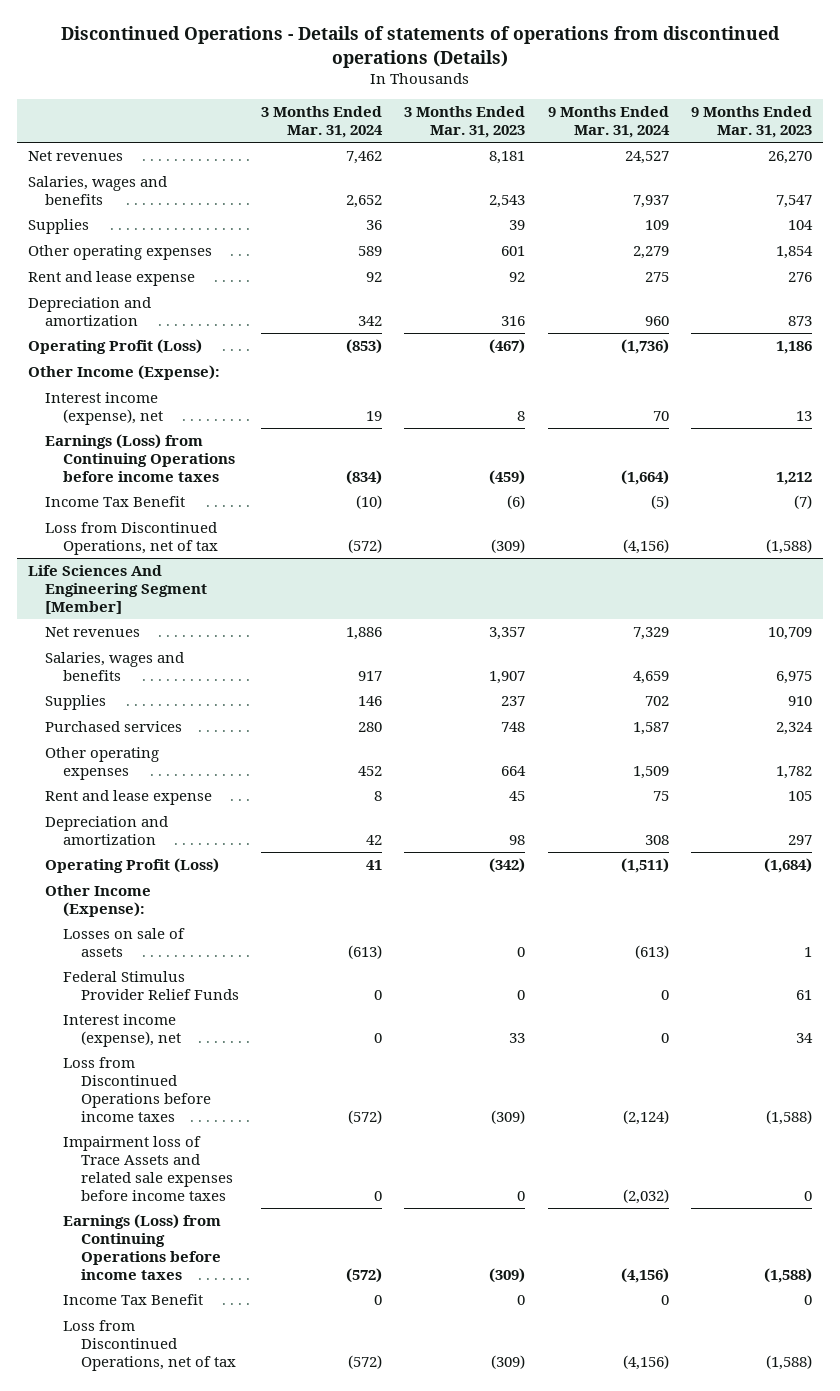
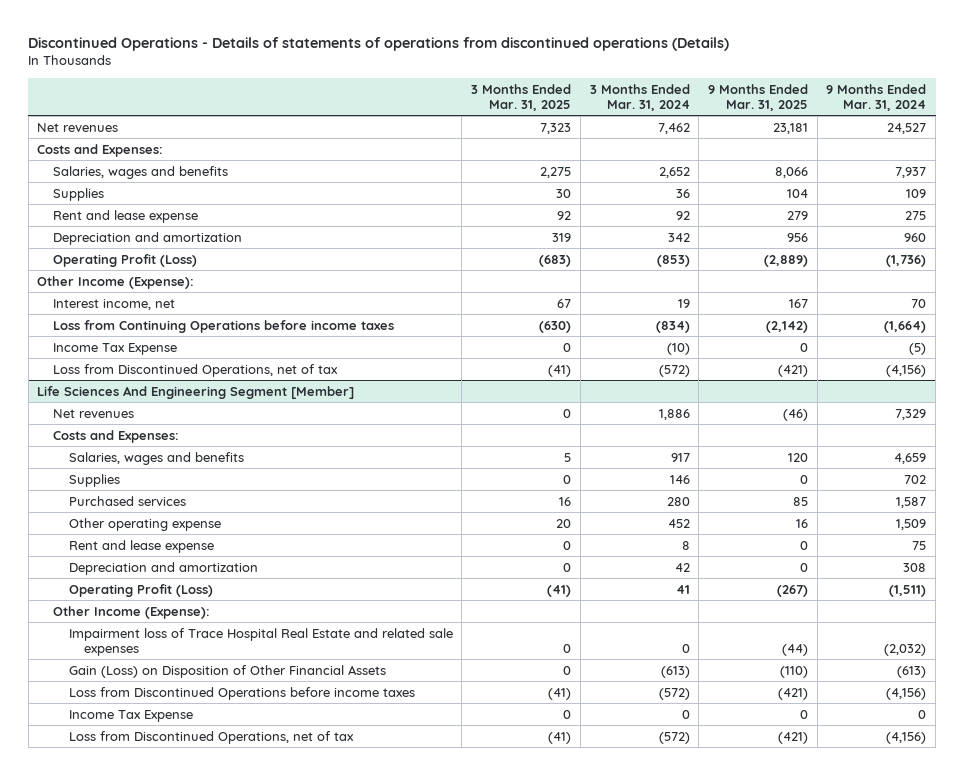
- | 3 Months Ended Mar. 31, 2024 | 3 Months Ended Mar. 31, 2023 | 9 Months Ended Mar. 31, 2024 | 9 Months Ended Mar. 31, 2023
+ | 3 Months Ended Mar. 31, 2025 | 3 Months Ended Mar. 31, 2024 | 9 Months Ended Mar. 31, 2025 | 9 Months Ended Mar. 31, 2024
+ Costs and Expenses:
- Other operating expenses | 589 | 601 | 2,279 | 1,854
- Interest income (expense), net | 19 | 8 | 70 | 13
- Earnings (Loss) from Continuing Operations before income taxes | (834) | (459) | (1,664) | 1,212
- Income Tax Benefit | (10) | (6) | (5) | (7)
+ Interest income, net | 67 | 19 | 167 | 70
+ Loss from Continuing Operations before income taxes | (630) | (834) | (2,142) | (1,664)
+ Income Tax Expense | 0 | (10) | 0 | (5)
@ Life Sciences And Engineering Segment [Member]
+ Costs and Expenses:
- Other operating expenses | 452 | 664 | 1,509 | 1,782
+ Other operating expense | 20 | 452 | 16 | 1,509
- Losses on sale of assets | (613) | 0 | (613) | 1
- Federal Stimulus Provider Relief Funds | 0 | 0 | 0 | 61
- Interest income (expense), net | 0 | 33 | 0 | 34
- Loss from Discontinued Operations before income taxes | (572) | (309) | (2,124) | (1,588)
- Impairment loss of Trace Assets and related sale expenses before income taxes | 0 | 0 | (2,032) | 0
- Earnings (Loss) from Continuing Operations before income taxes | (572) | (309) | (4,156) | (1,588)
- Income Tax Benefit | 0 | 0 | 0 | 0
+ Impairment loss of Trace Hospital Real Estate and related sale expenses | 0 | 0 | (44) | (2,032)
+ Gain (Loss) on Disposition of Other Financial Assets | 0 | (613) | (110) | (613)
+ Loss from Discontinued Operations before income taxes | (41) | (572) | (421) | (4,156)
+ Income Tax Expense | 0 | 0 | 0 | 0

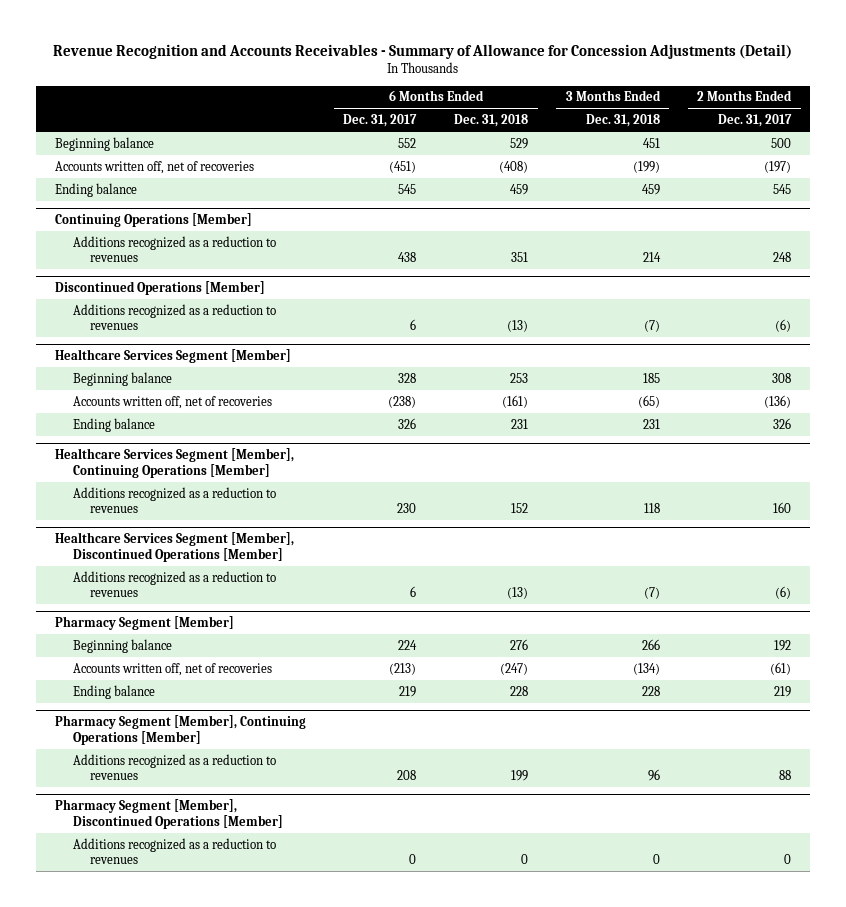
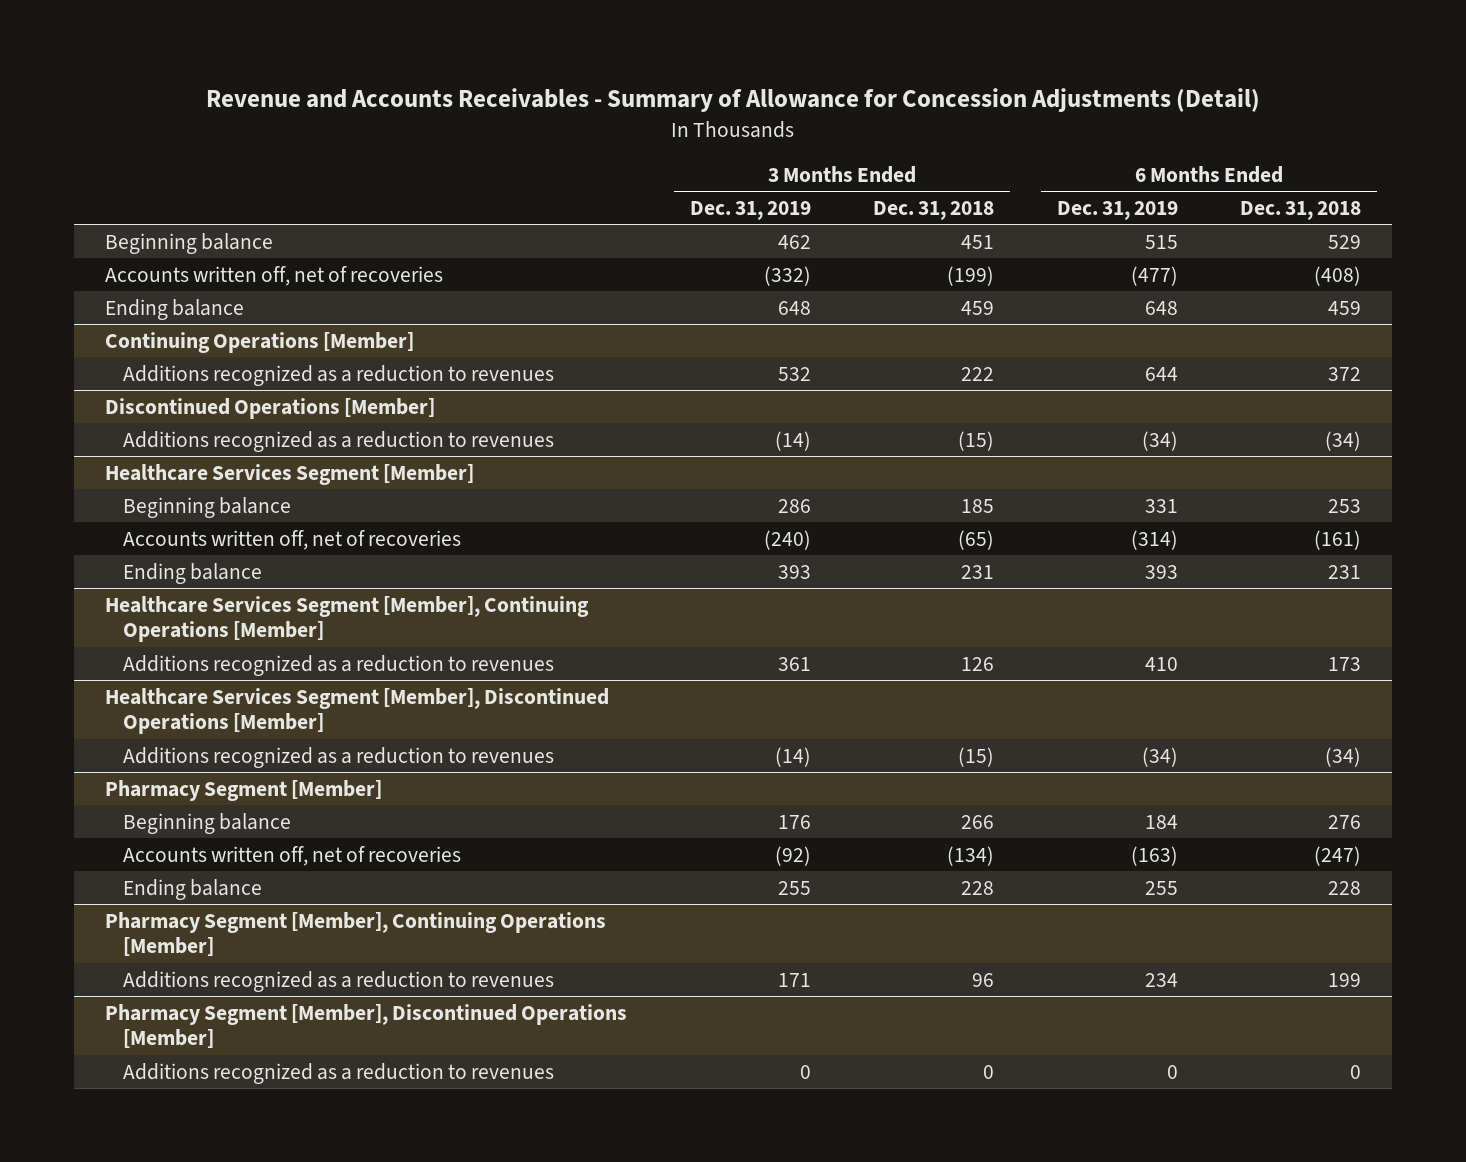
- Revenue Recognition and Accounts Receivables - Summary of Allowance for Concession Adjustments (Detail)
+ Revenue and Accounts Receivables - Summary of Allowance for Concession Adjustments (Detail)
- | 6 Months Ended Dec. 31, 2017 | 6 Months Ended Dec. 31, 2018 | 3 Months Ended Dec. 31, 2018 | 2 Months Ended Dec. 31, 2017
+ | 3 Months Ended Dec. 31, 2019 | 3 Months Ended Dec. 31, 2018 | 6 Months Ended Dec. 31, 2019 | 6 Months Ended Dec. 31, 2018
@ Continuing Operations [Member]
- Additions recognized as a reduction to revenues | 438 | 351 | 214 | 248
+ Additions recognized as a reduction to revenues | 532 | 222 | 644 | 372
@ Discontinued Operations [Member]
- Additions recognized as a reduction to revenues | 6 | (13) | (7) | (6)
+ Additions recognized as a reduction to revenues | (14) | (15) | (34) | (34)
@ Healthcare Services Segment [Member], Continuing Operations [Member]
- Additions recognized as a reduction to revenues | 230 | 152 | 118 | 160
+ Additions recognized as a reduction to revenues | 361 | 126 | 410 | 173
@ Healthcare Services Segment [Member], Discontinued Operations [Member]
- Additions recognized as a reduction to revenues | 6 | (13) | (7) | (6)
+ Additions recognized as a reduction to revenues | (14) | (15) | (34) | (34)

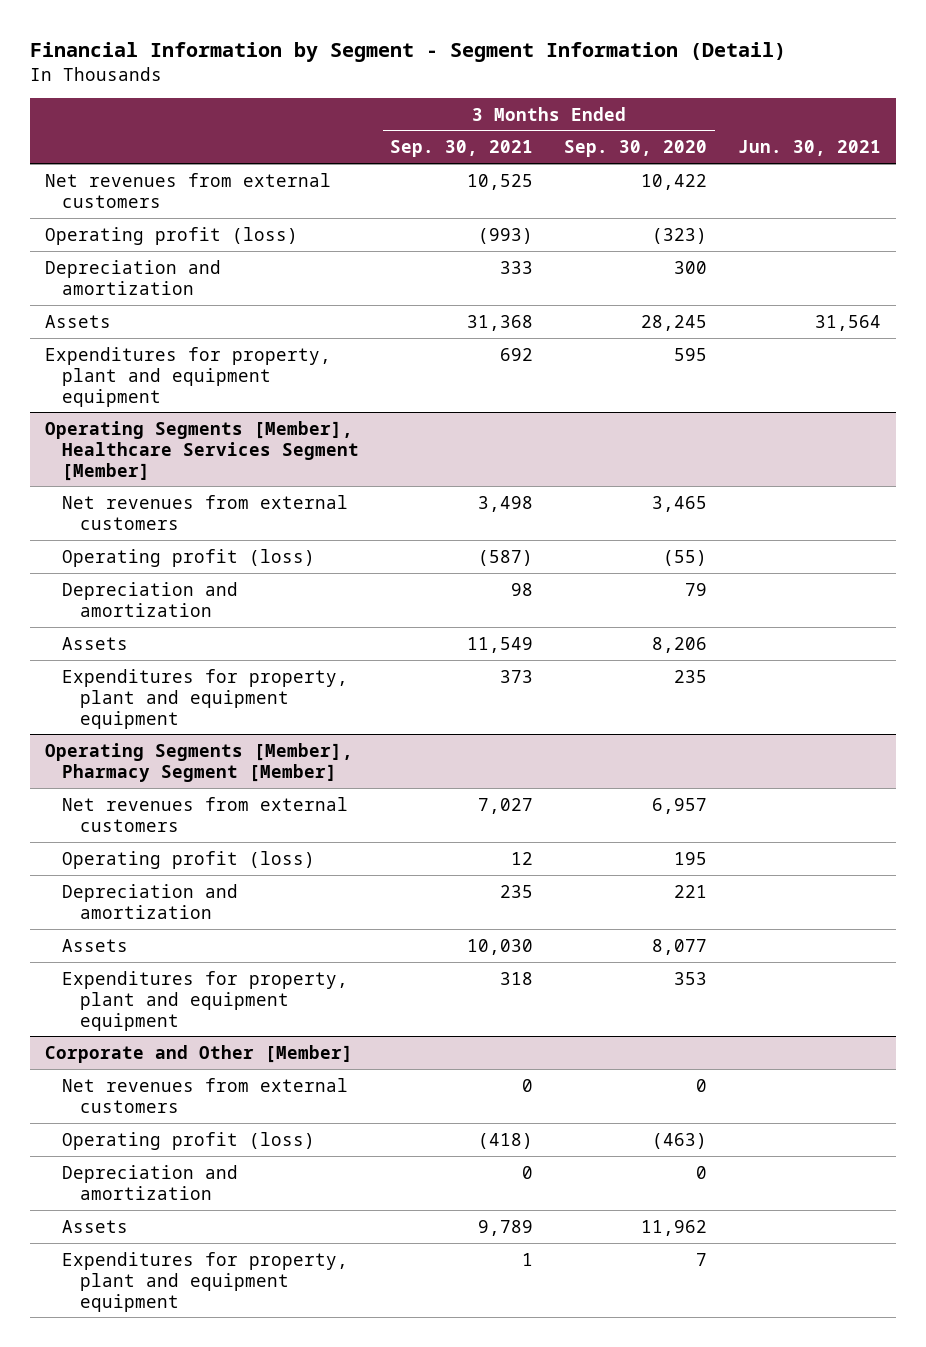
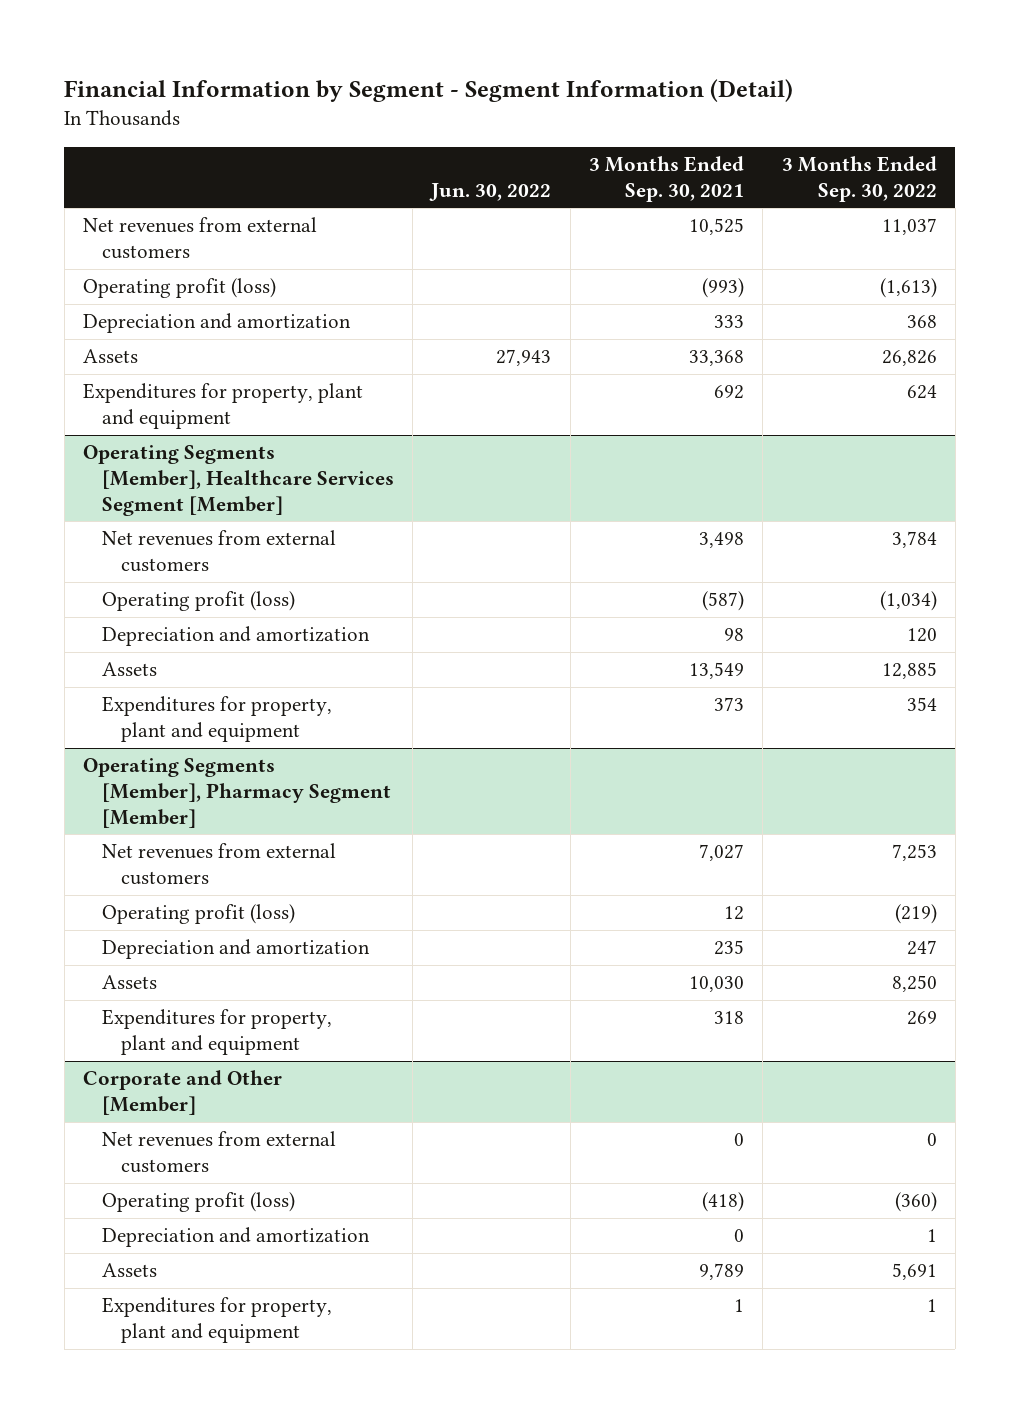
- | 3 Months Ended Sep. 30, 2021 | 3 Months Ended Sep. 30, 2020 | Jun. 30, 2021
+ | Jun. 30, 2022 | 3 Months Ended Sep. 30, 2021 | 3 Months Ended Sep. 30, 2022
- Assets | 31,368 | 28,245 | 31,564
- Expenditures for property, plant and equipment equipment | 692 | 595 |
+ Assets | 27,943 | 33,368 | 26,826
+ Expenditures for property, plant and equipment | | 692 | 624
@ Operating Segments [Member], Healthcare Services Segment [Member]
- Assets | 11,549 | 8,206 |
- Expenditures for property, plant and equipment equipment | 373 | 235 |
+ Assets | | 13,549 | 12,885
+ Expenditures for property, plant and equipment | | 373 | 354
@ Operating Segments [Member], Pharmacy Segment [Member]
- Expenditures for property, plant and equipment equipment | 318 | 353 |
+ Expenditures for property, plant and equipment | | 318 | 269
@ Corporate and Other [Member]
- Expenditures for property, plant and equipment equipment | 1 | 7 |
+ Expenditures for property, plant and equipment | | 1 | 1

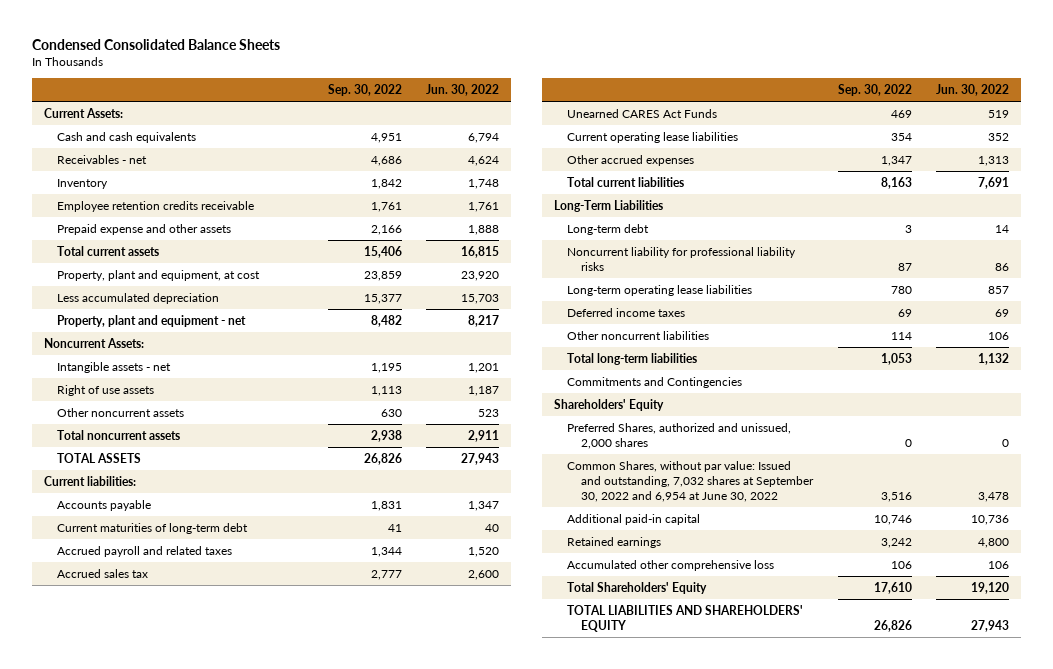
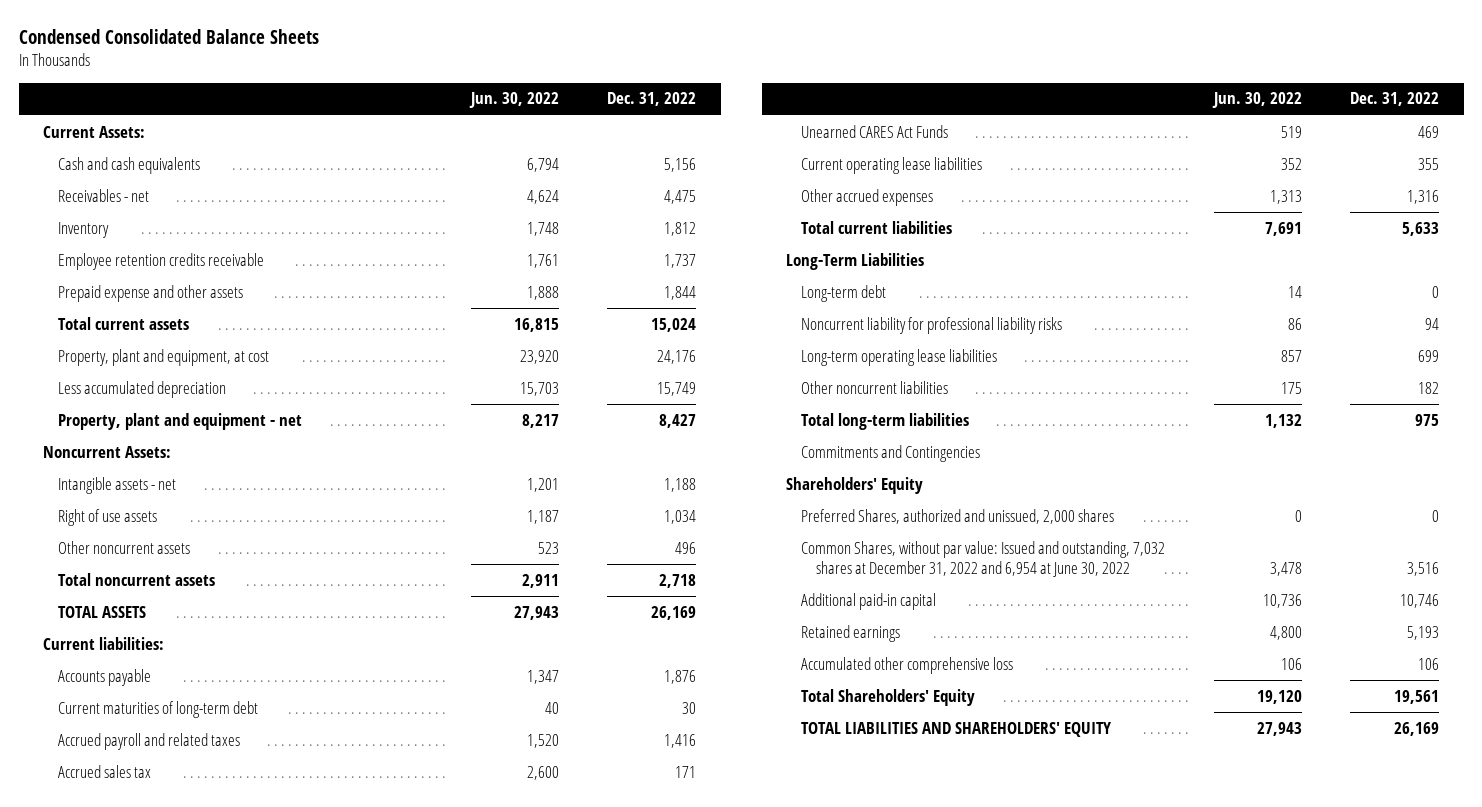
- | Sep. 30, 2022 | Jun. 30, 2022
+ | Jun. 30, 2022 | Dec. 31, 2022
- Deferred income taxes | 69 | 69
- Other noncurrent liabilities | 114 | 106
+ Other noncurrent liabilities | 175 | 182
- Common Shares, without par value: Issued and outstanding, 7,032 shares at September 30, 2022 and 6,954 at June 30, 2022 | 3,516 | 3,478
+ Common Shares, without par value: Issued and outstanding, 7,032 shares at December 31, 2022 and 6,954 at June 30, 2022 | 3,478 | 3,516

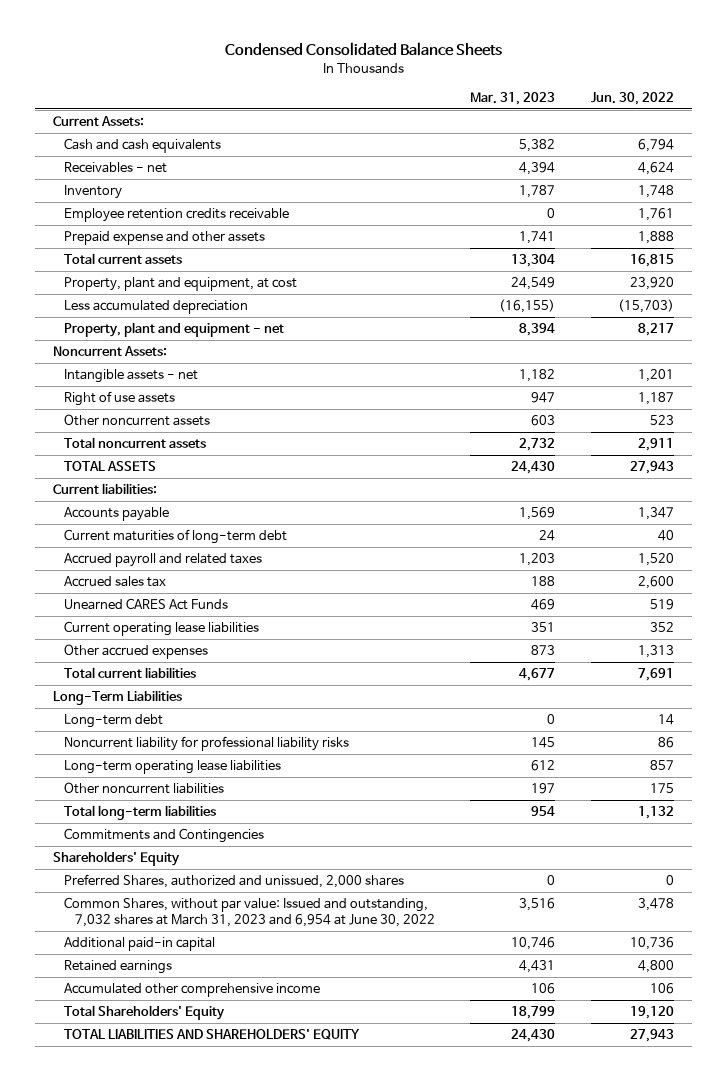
- | Jun. 30, 2022 | Dec. 31, 2022
+ | Mar. 31, 2023 | Jun. 30, 2022
- Less accumulated depreciation | 15,703 | 15,749
+ Less accumulated depreciation | (16,155) | (15,703)
- Common Shares, without par value: Issued and outstanding, 7,032 shares at December 31, 2022 and 6,954 at June 30, 2022 | 3,478 | 3,516
+ Common Shares, without par value: Issued and outstanding, 7,032 shares at March 31, 2023 and 6,954 at June 30, 2022 | 3,516 | 3,478
- Accumulated other comprehensive loss | 106 | 106
+ Accumulated other comprehensive income | 106 | 106

